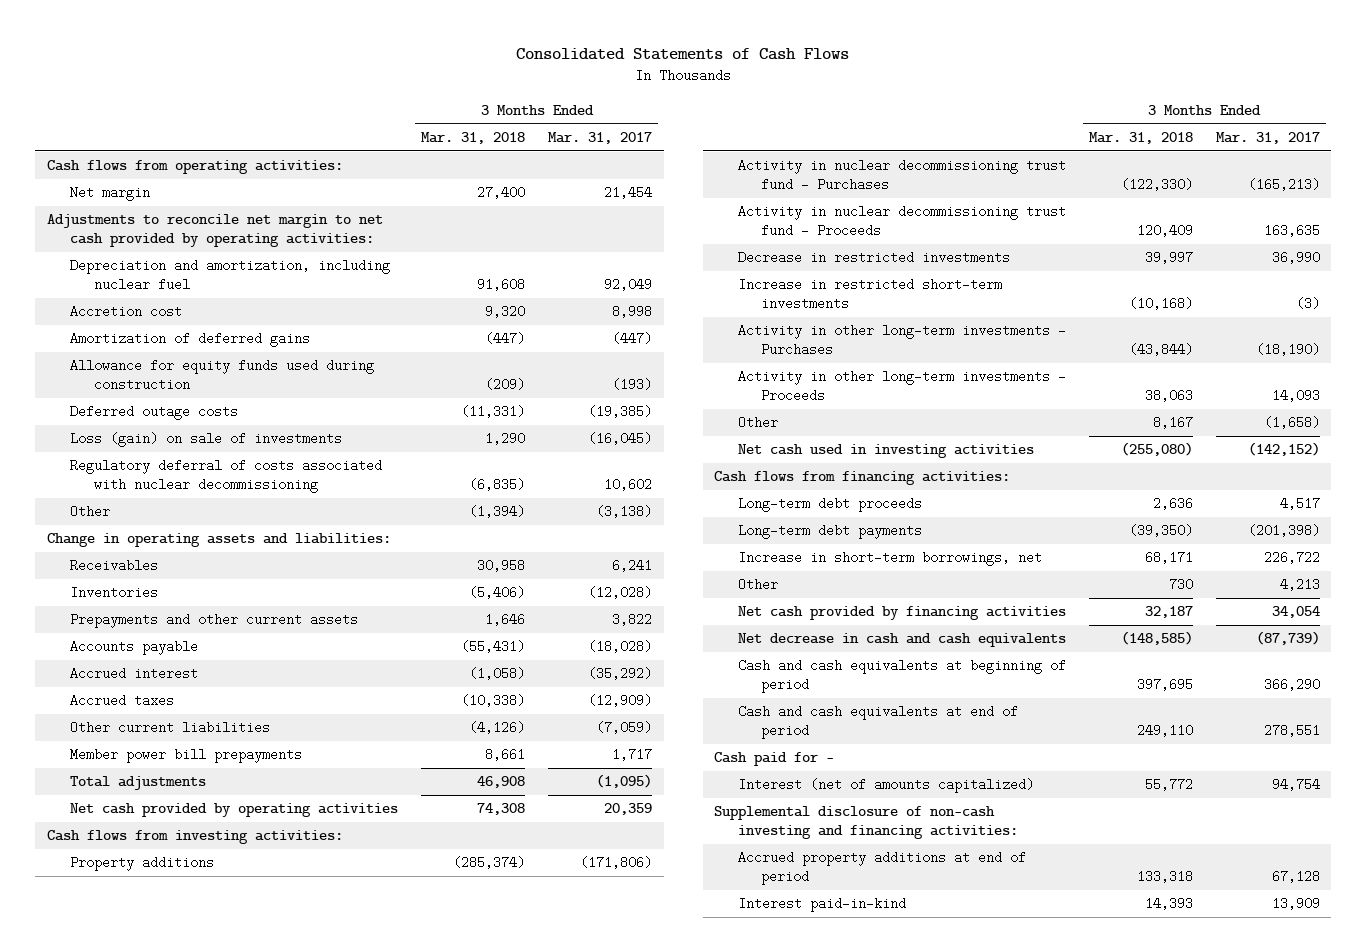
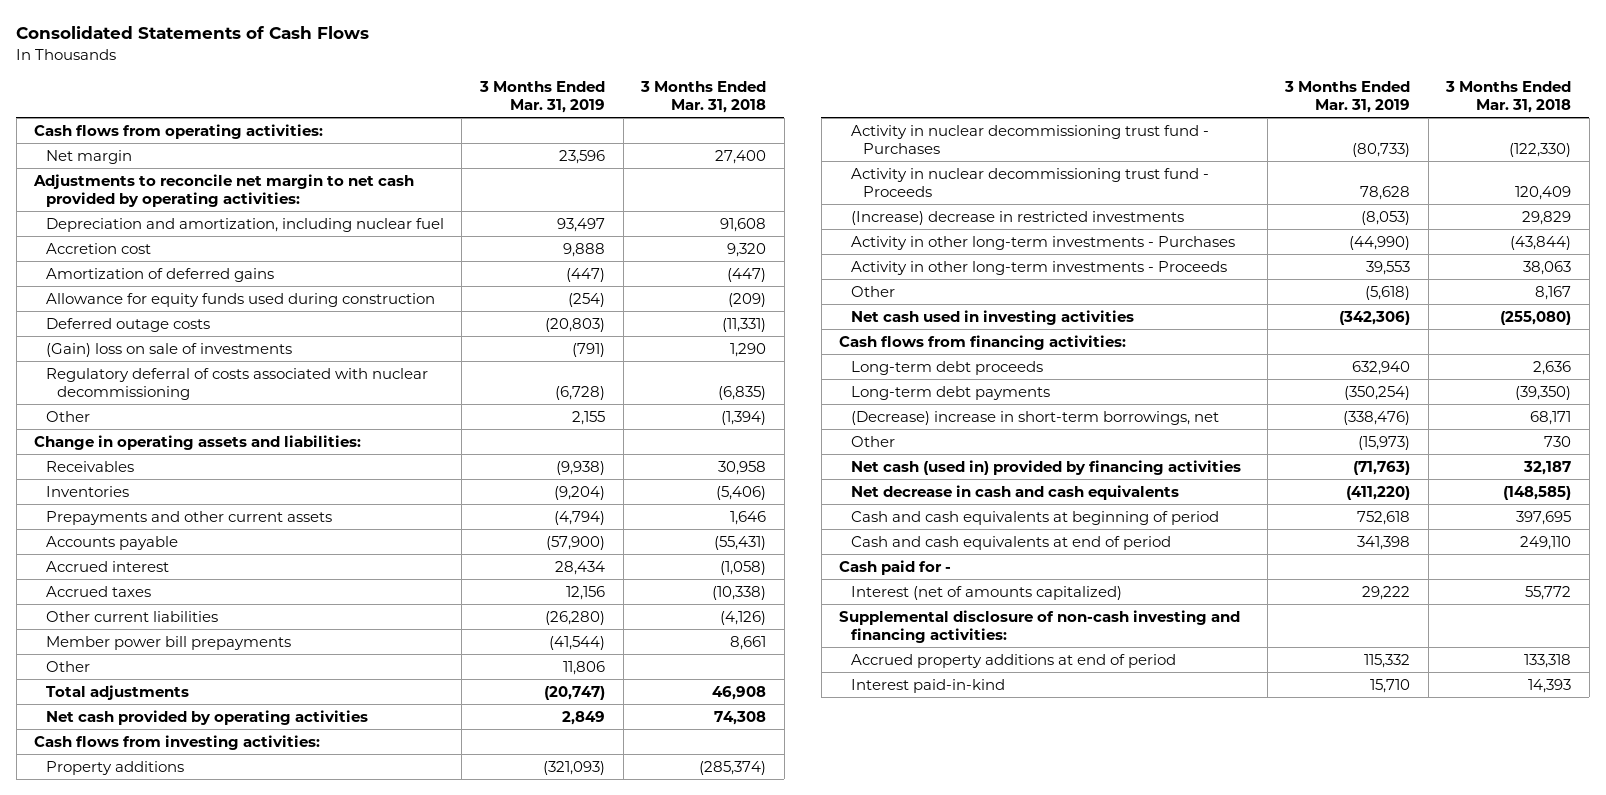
- | 3 Months Ended Mar. 31, 2018 | 3 Months Ended Mar. 31, 2017
+ | 3 Months Ended Mar. 31, 2019 | 3 Months Ended Mar. 31, 2018
- Loss (gain) on sale of investments | 1,290 | (16,045)
+ (Gain) loss on sale of investments | (791) | 1,290
+ Other | 11,806 |
- Decrease in restricted investments | 39,997 | 36,990
- Increase in restricted short-term investments | (10,168) | (3)
+ (Increase) decrease in restricted investments | (8,053) | 29,829
- Increase in short-term borrowings, net | 68,171 | 226,722
+ (Decrease) increase in short-term borrowings, net | (338,476) | 68,171
- Net cash provided by financing activities | 32,187 | 34,054
+ Net cash (used in) provided by financing activities | (71,763) | 32,187

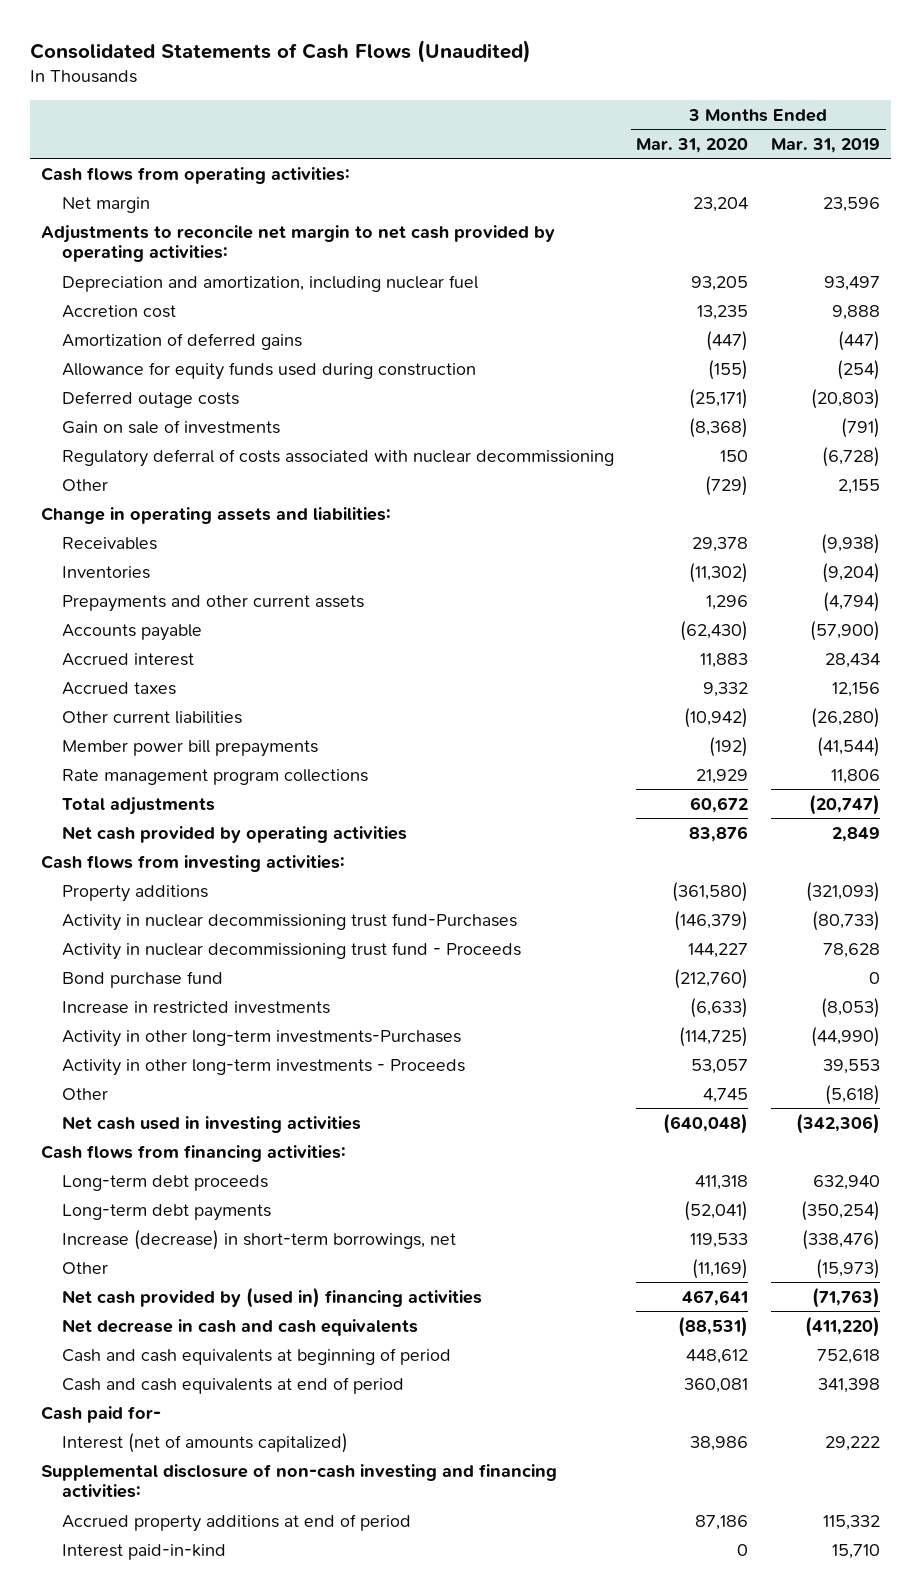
- Consolidated Statements of Cash Flows
+ Consolidated Statements of Cash Flows (Unaudited)
- | 3 Months Ended Mar. 31, 2019 | 3 Months Ended Mar. 31, 2018
+ | 3 Months Ended Mar. 31, 2020 | 3 Months Ended Mar. 31, 2019
- (Gain) loss on sale of investments | (791) | 1,290
+ Gain on sale of investments | (8,368) | (791)
- Other | 11,806 |
+ Rate management program collections | 21,929 | 11,806
- Activity in nuclear decommissioning trust fund - Purchases | (80,733) | (122,330)
+ Activity in nuclear decommissioning trust fund-Purchases | (146,379) | (80,733)
- (Increase) decrease in restricted investments | (8,053) | 29,829
- Activity in other long-term investments - Purchases | (44,990) | (43,844)
+ Bond purchase fund | (212,760) | 0
+ Increase in restricted investments | (6,633) | (8,053)
+ Activity in other long-term investments-Purchases | (114,725) | (44,990)
- (Decrease) increase in short-term borrowings, net | (338,476) | 68,171
+ Increase (decrease) in short-term borrowings, net | 119,533 | (338,476)
- Net cash (used in) provided by financing activities | (71,763) | 32,187
+ Net cash provided by (used in) financing activities | 467,641 | (71,763)
- Cash paid for -
+ Cash paid for-

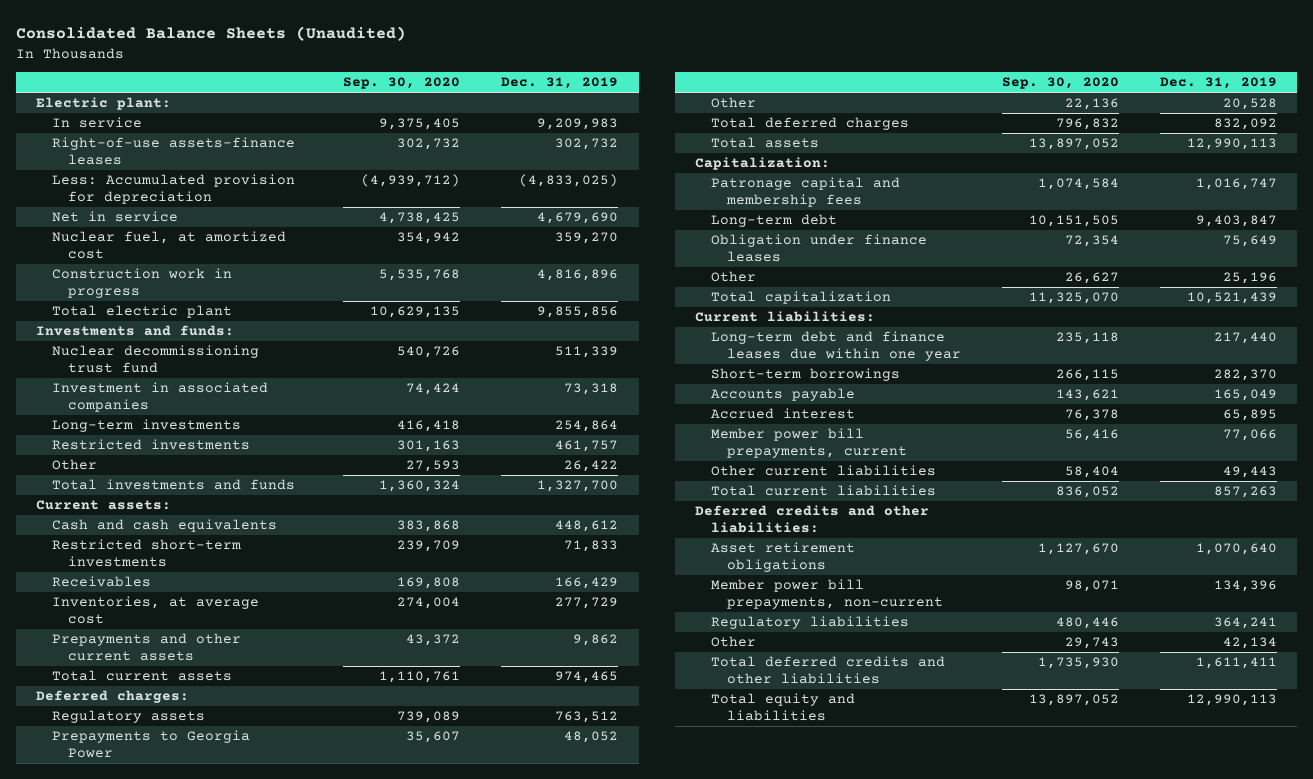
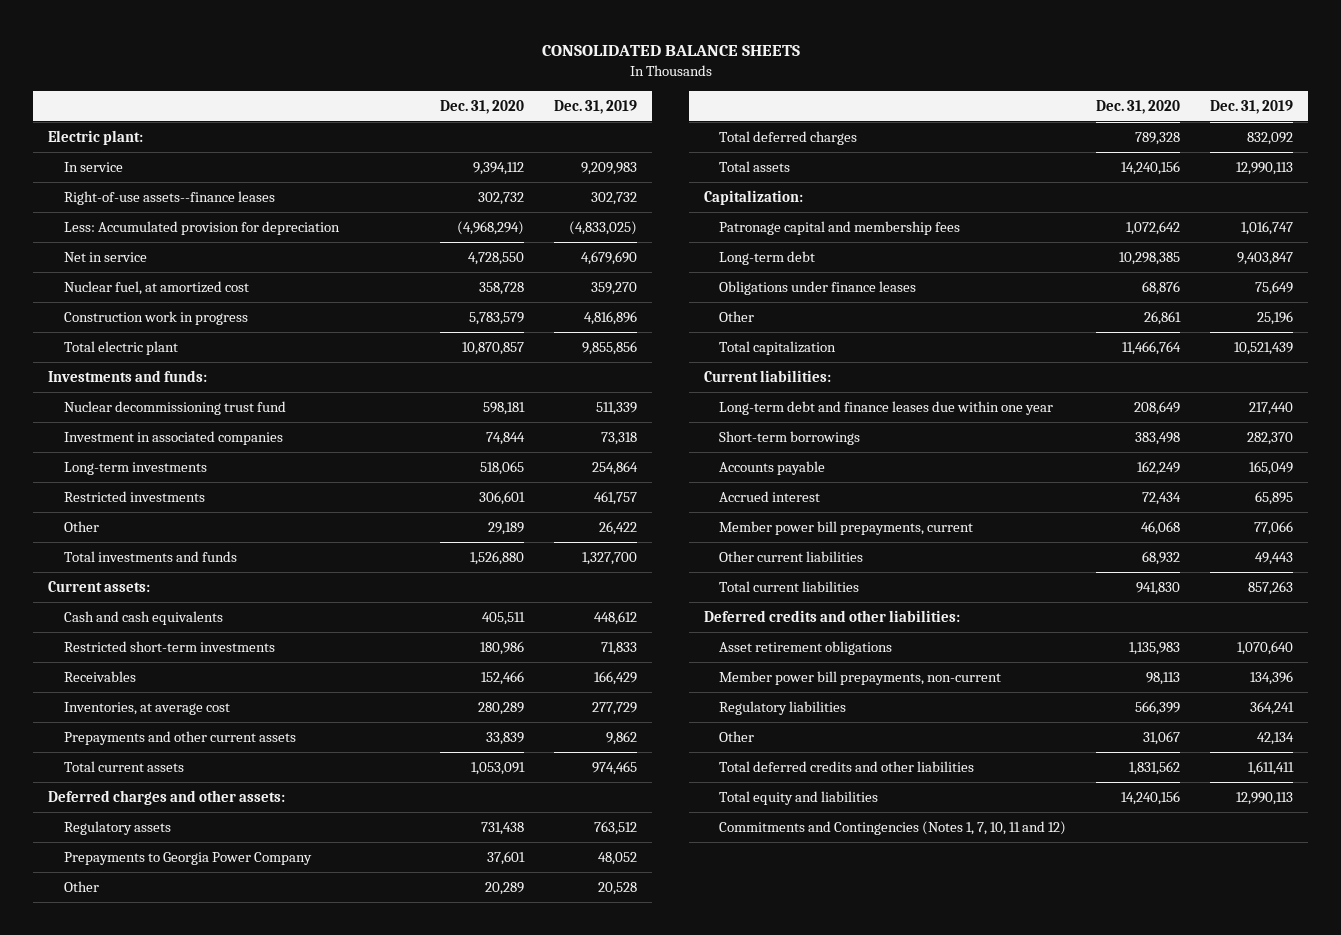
- Consolidated Balance Sheets (Unaudited)
+ CONSOLIDATED BALANCE SHEETS
- | Sep. 30, 2020 | Dec. 31, 2019
+ | Dec. 31, 2020 | Dec. 31, 2019
- Right-of-use assets-finance leases | 302,732 | 302,732
+ Right-of-use assets--finance leases | 302,732 | 302,732
- Deferred charges:
+ Deferred charges and other assets:
- Prepayments to Georgia Power | 35,607 | 48,052
+ Prepayments to Georgia Power Company | 37,601 | 48,052
- Obligation under finance leases | 72,354 | 75,649
+ Obligations under finance leases | 68,876 | 75,649
+ Commitments and Contingencies (Notes 1, 7, 10, 11 and 12)

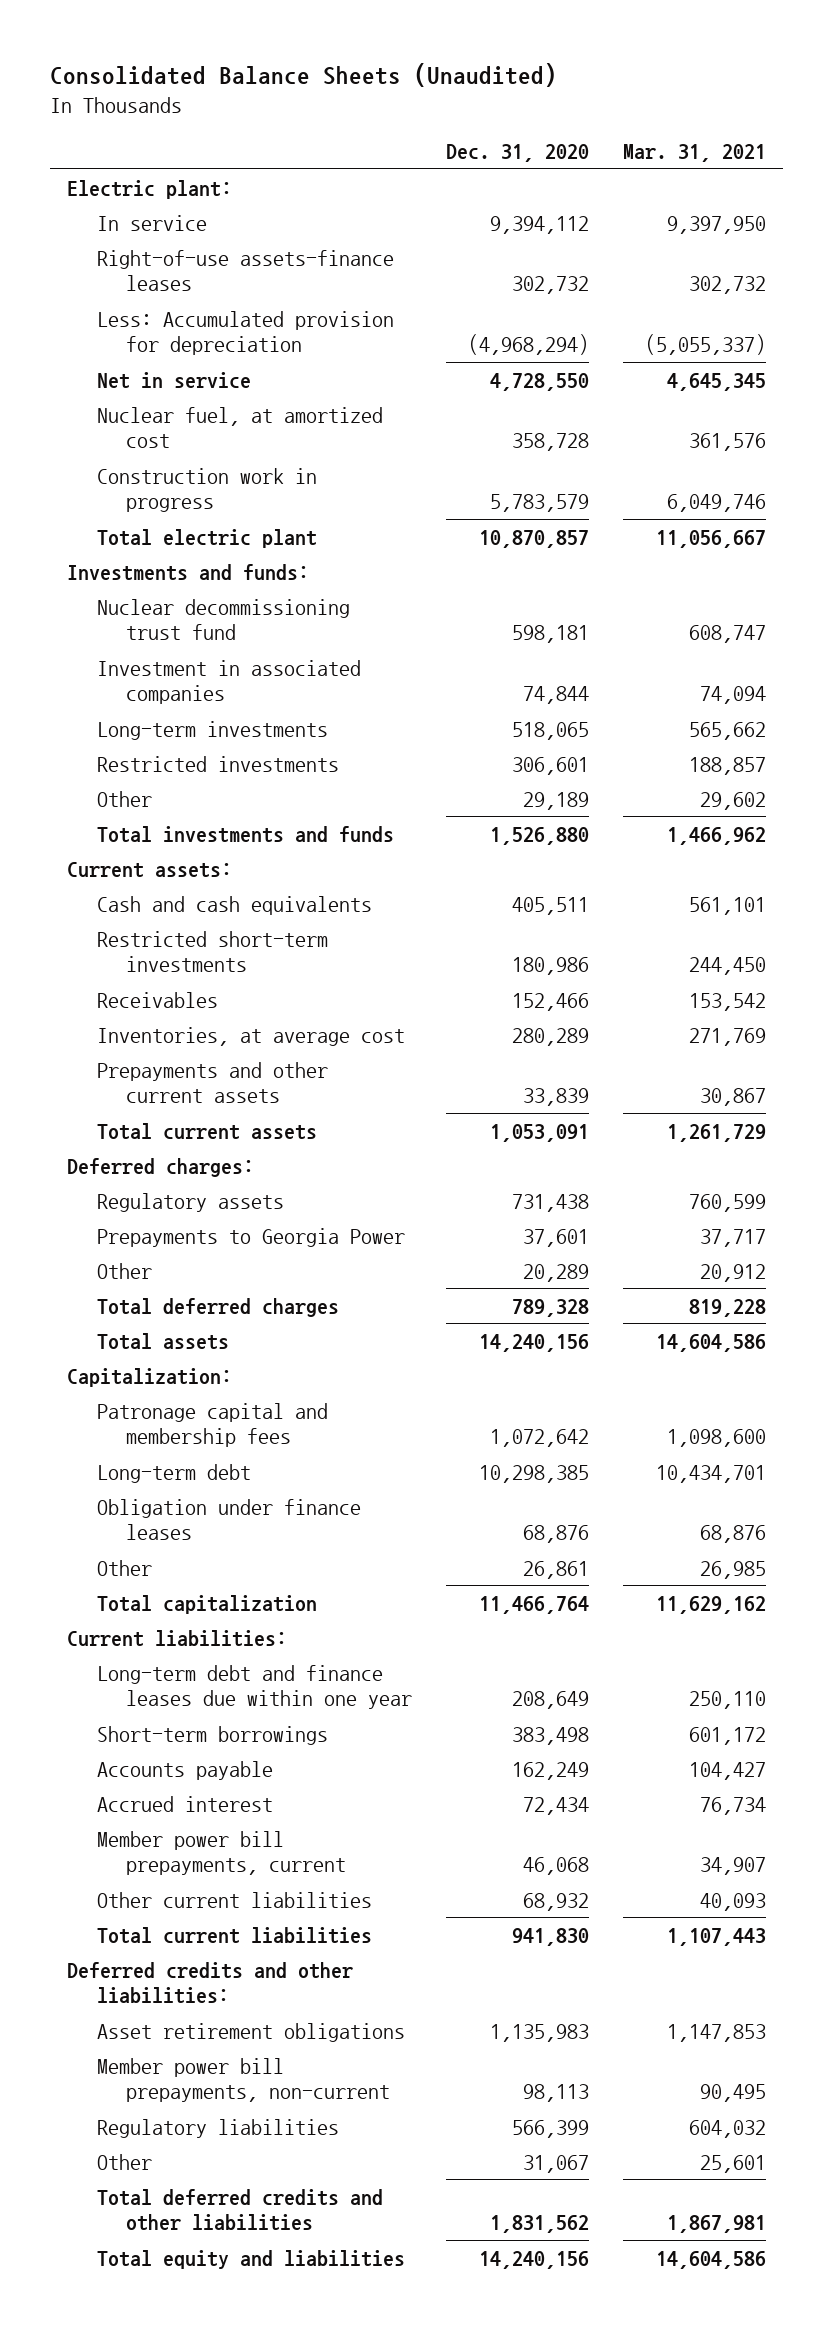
- CONSOLIDATED BALANCE SHEETS
+ Consolidated Balance Sheets (Unaudited)
- | Dec. 31, 2020 | Dec. 31, 2019
+ | Dec. 31, 2020 | Mar. 31, 2021
- Right-of-use assets--finance leases | 302,732 | 302,732
+ Right-of-use assets-finance leases | 302,732 | 302,732
- Deferred charges and other assets:
+ Deferred charges:
- Prepayments to Georgia Power Company | 37,601 | 48,052
+ Prepayments to Georgia Power | 37,601 | 37,717
- Obligations under finance leases | 68,876 | 75,649
+ Obligation under finance leases | 68,876 | 68,876
- Commitments and Contingencies (Notes 1, 7, 10, 11 and 12)

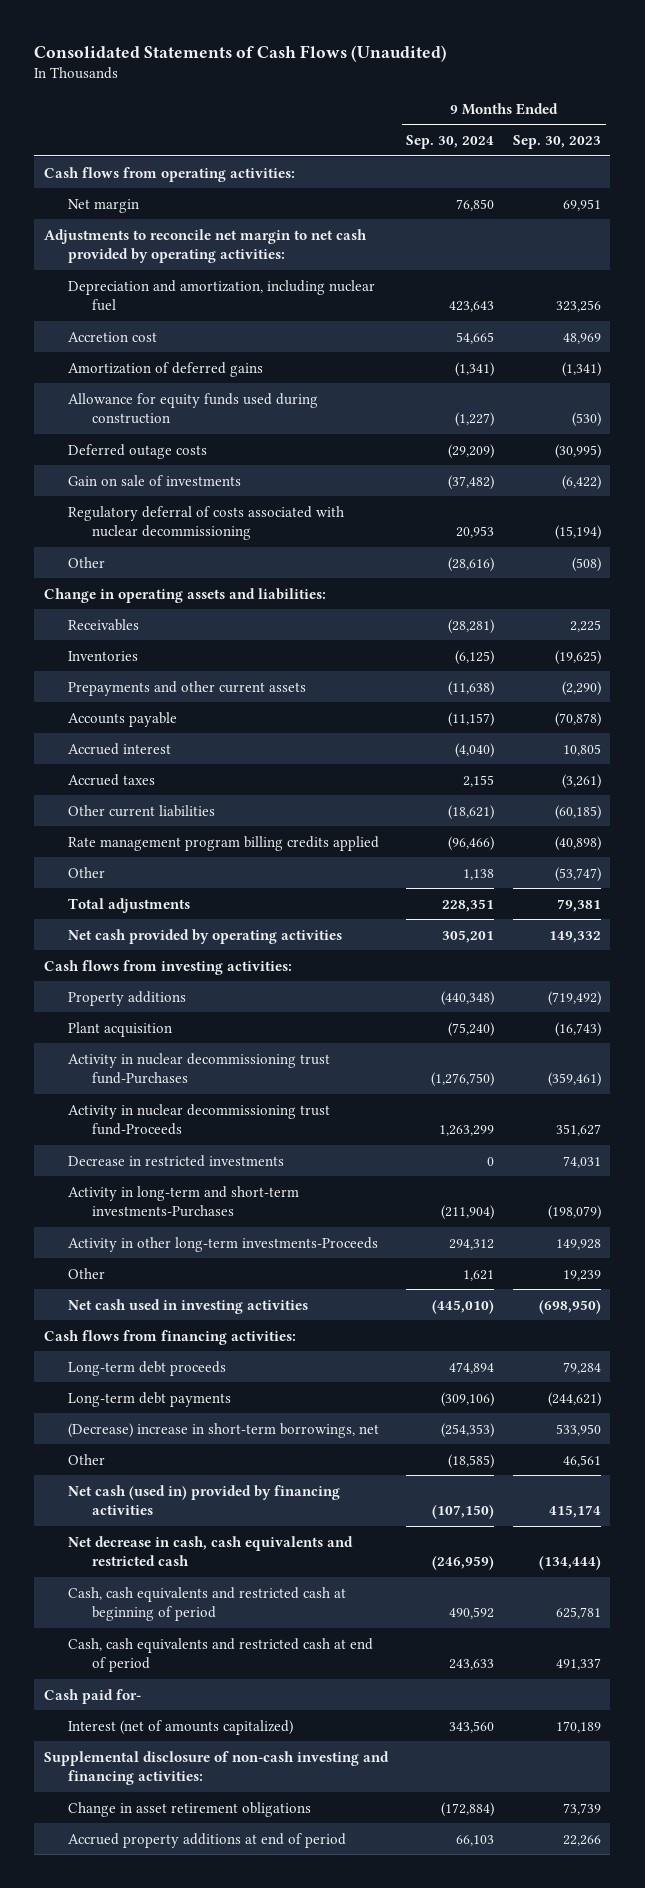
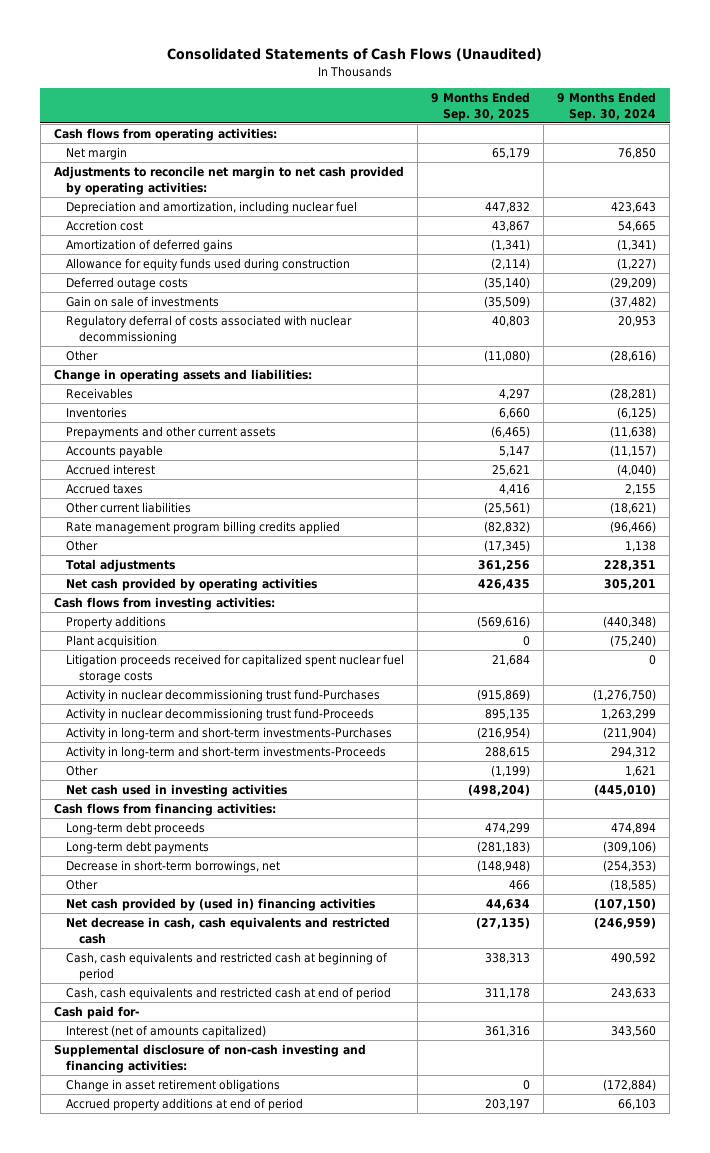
- | 9 Months Ended Sep. 30, 2024 | 9 Months Ended Sep. 30, 2023
+ | 9 Months Ended Sep. 30, 2025 | 9 Months Ended Sep. 30, 2024
+ Litigation proceeds received for capitalized spent nuclear fuel storage costs | 21,684 | 0
- Decrease in restricted investments | 0 | 74,031
- Activity in other long-term investments-Proceeds | 294,312 | 149,928
+ Activity in long-term and short-term investments-Proceeds | 288,615 | 294,312
- (Decrease) increase in short-term borrowings, net | (254,353) | 533,950
+ Decrease in short-term borrowings, net | (148,948) | (254,353)
- Net cash (used in) provided by financing activities | (107,150) | 415,174
+ Net cash provided by (used in) financing activities | 44,634 | (107,150)

